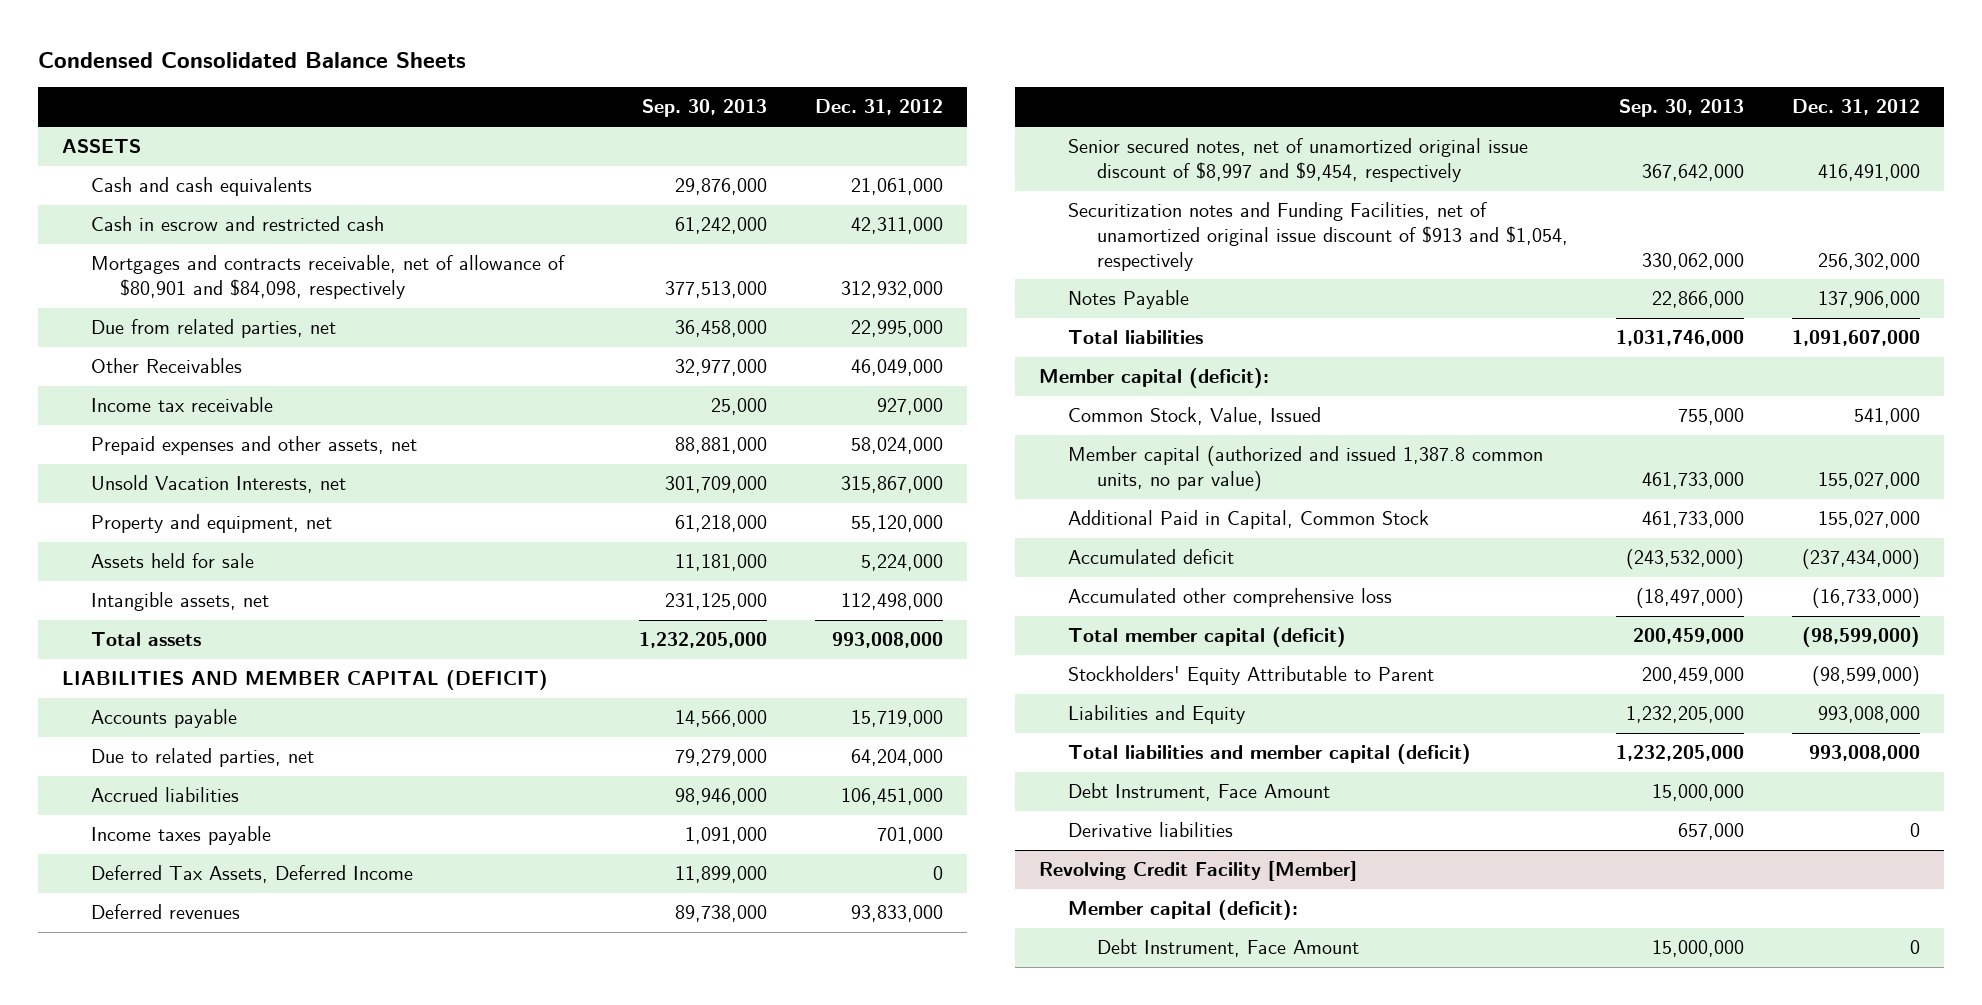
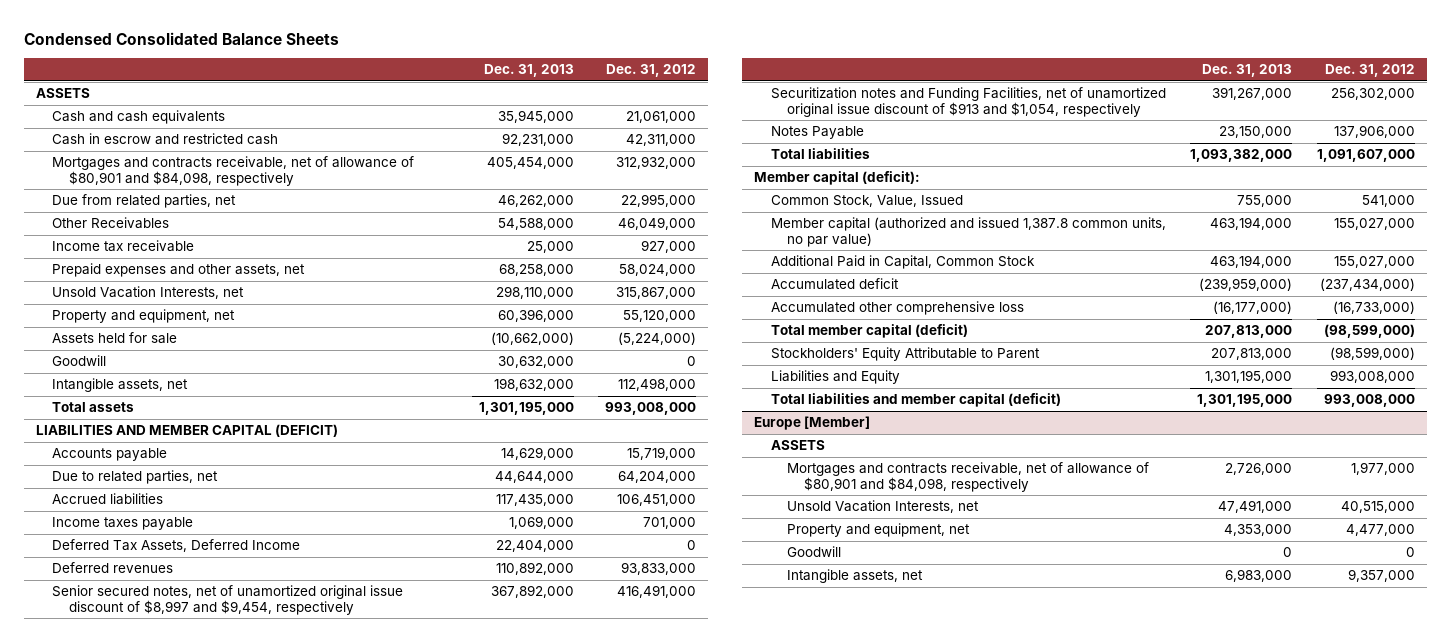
- | Sep. 30, 2013 | Dec. 31, 2012
+ | Dec. 31, 2013 | Dec. 31, 2012
- Assets held for sale | 11,181,000 | 5,224,000
+ Assets held for sale | (10,662,000) | (5,224,000)
+ Goodwill | 30,632,000 | 0
- Debt Instrument, Face Amount | 15,000,000 |
- Derivative liabilities | 657,000 | 0
- Revolving Credit Facility [Member]
- Member capital (deficit):
- Debt Instrument, Face Amount | 15,000,000 | 0
+ Europe [Member]
+ ASSETS
+ Mortgages and contracts receivable, net of allowance of $80,901 and $84,098, respectively | 2,726,000 | 1,977,000
+ Unsold Vacation Interests, net | 47,491,000 | 40,515,000
+ Property and equipment, net | 4,353,000 | 4,477,000
+ Goodwill | 0 | 0
+ Intangible assets, net | 6,983,000 | 9,357,000

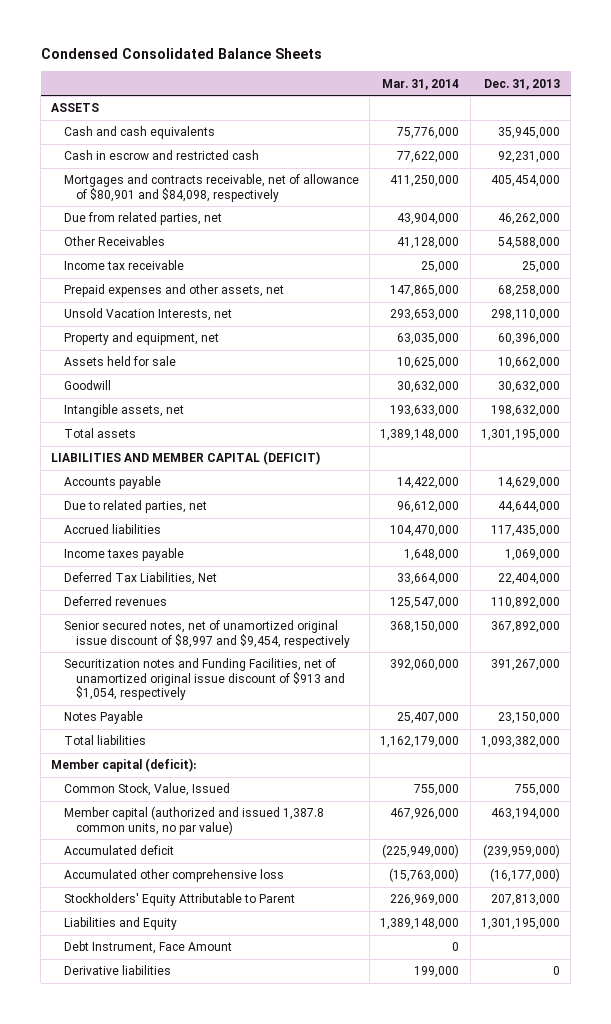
- | Dec. 31, 2013 | Dec. 31, 2012
+ | Mar. 31, 2014 | Dec. 31, 2013
- Assets held for sale | (10,662,000) | (5,224,000)
+ Assets held for sale | 10,625,000 | 10,662,000
- Deferred Tax Assets, Deferred Income | 22,404,000 | 0
+ Deferred Tax Liabilities, Net | 33,664,000 | 22,404,000
- Additional Paid in Capital, Common Stock | 463,194,000 | 155,027,000
- Total member capital (deficit) | 207,813,000 | (98,599,000)
- Total liabilities and member capital (deficit) | 1,301,195,000 | 993,008,000
- Europe [Member]
- ASSETS
- Mortgages and contracts receivable, net of allowance of $80,901 and $84,098, respectively | 2,726,000 | 1,977,000
- Unsold Vacation Interests, net | 47,491,000 | 40,515,000
- Property and equipment, net | 4,353,000 | 4,477,000
- Goodwill | 0 | 0
- Intangible assets, net | 6,983,000 | 9,357,000
+ Debt Instrument, Face Amount | 0 |
+ Derivative liabilities | 199,000 | 0

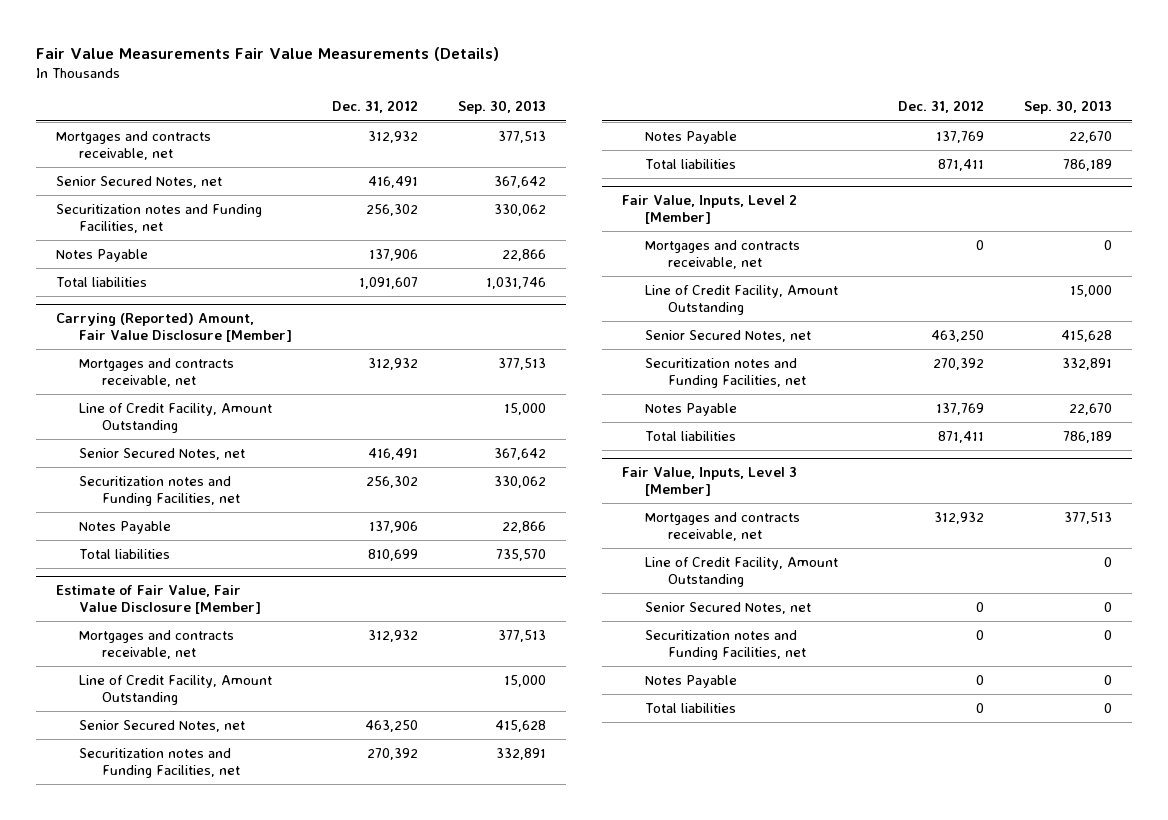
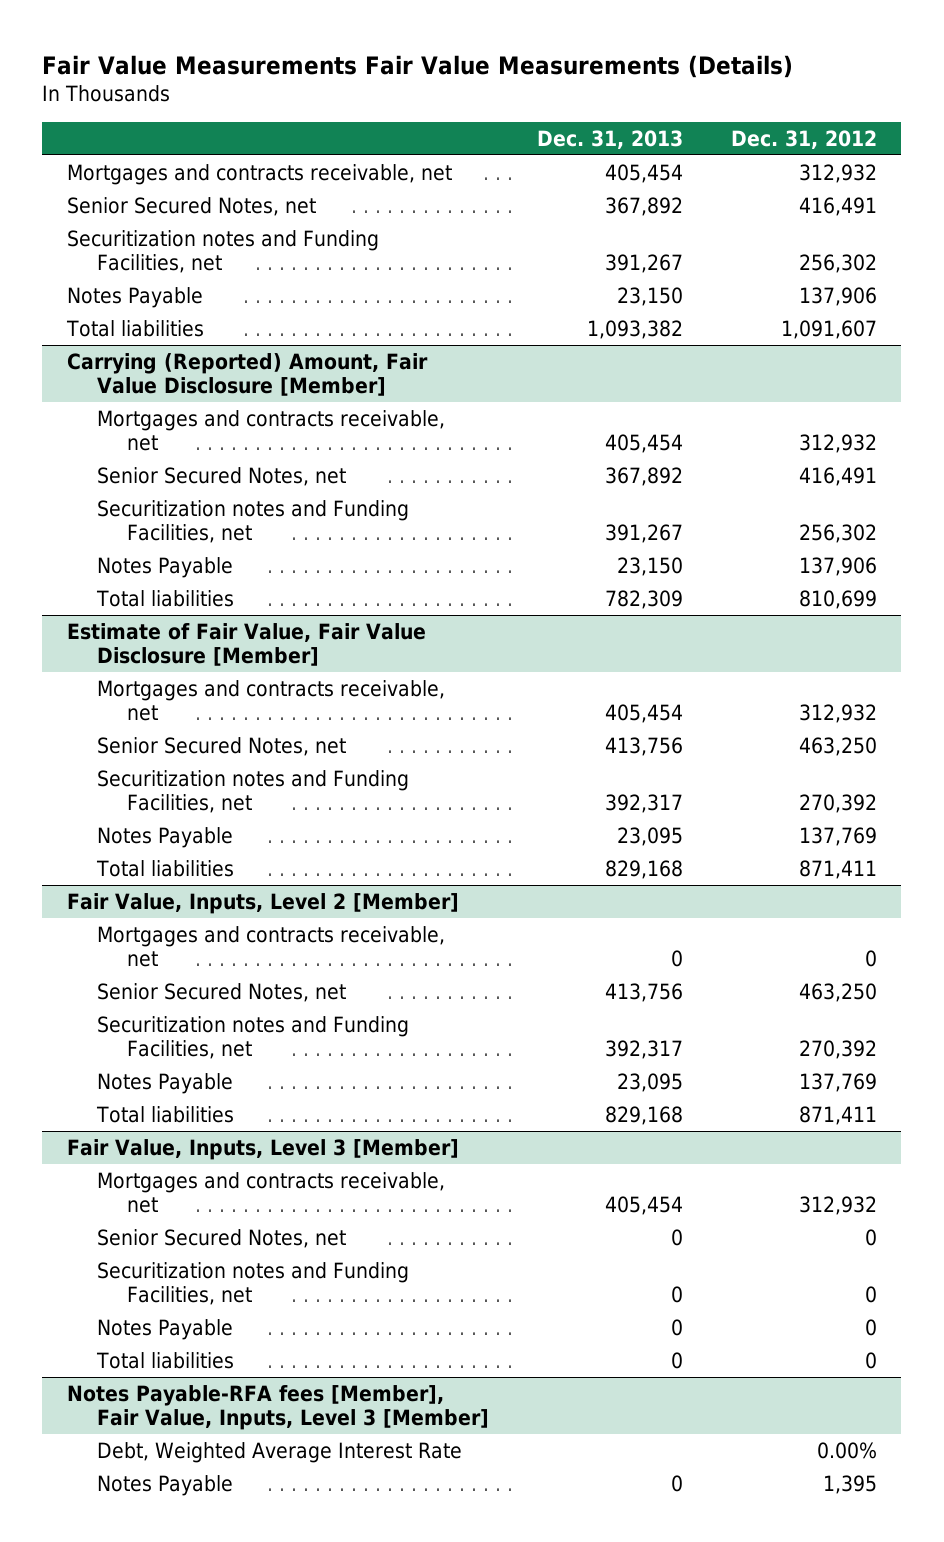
- | Dec. 31, 2012 | Sep. 30, 2013
+ | Dec. 31, 2013 | Dec. 31, 2012
@ Carrying (Reported) Amount, Fair Value Disclosure [Member]
- Line of Credit Facility, Amount Outstanding | | 15,000
@ Estimate of Fair Value, Fair Value Disclosure [Member]
- Line of Credit Facility, Amount Outstanding | | 15,000
@ Fair Value, Inputs, Level 2 [Member]
- Line of Credit Facility, Amount Outstanding | | 15,000
@ Fair Value, Inputs, Level 3 [Member]
- Line of Credit Facility, Amount Outstanding | | 0
+ Notes Payable-RFA fees [Member], Fair Value, Inputs, Level 3 [Member]
+ Debt, Weighted Average Interest Rate | | 0.00%
+ Notes Payable | 0 | 1,395

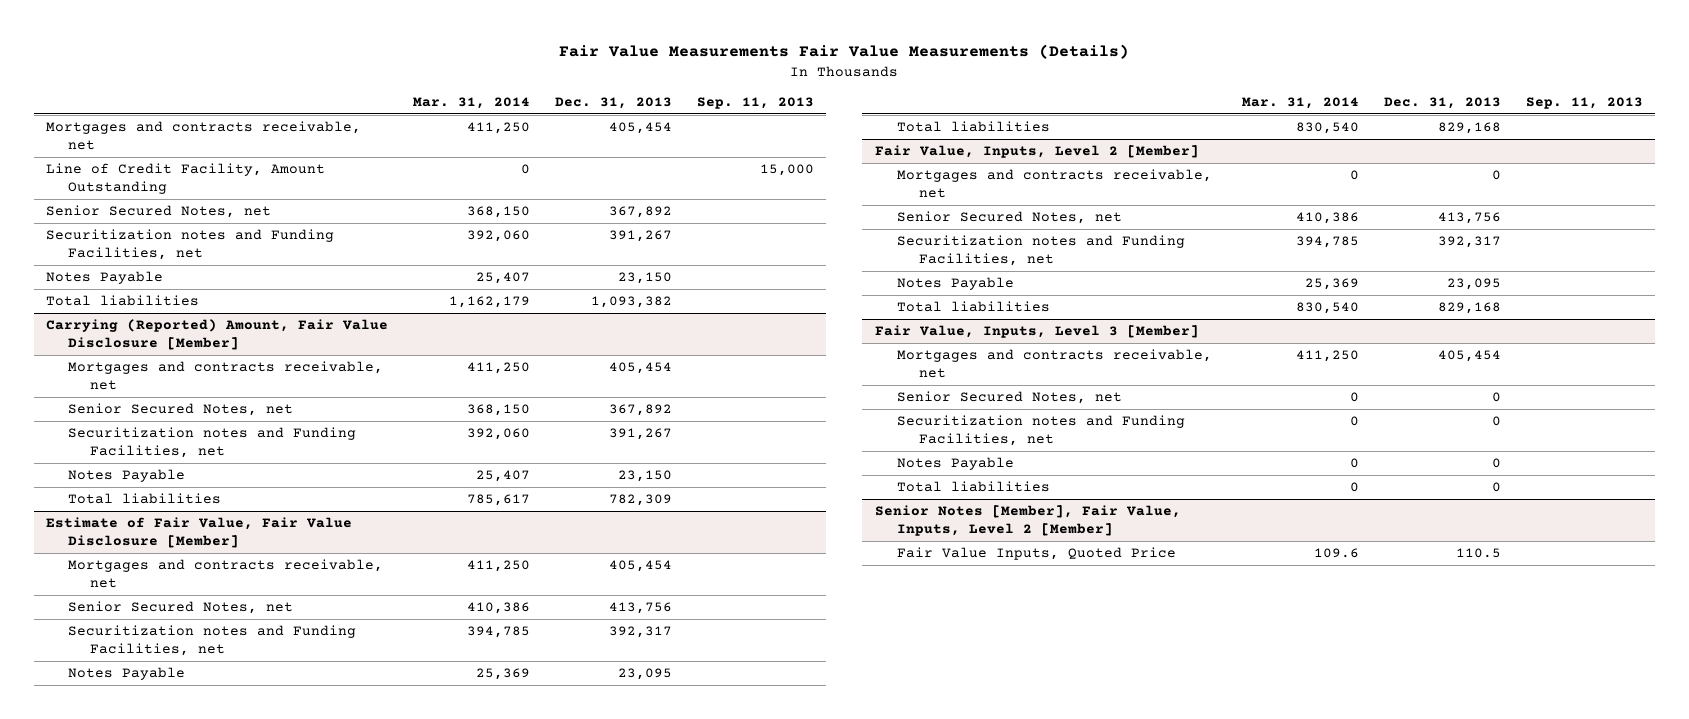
- | Dec. 31, 2013 | Dec. 31, 2012
+ | Mar. 31, 2014 | Dec. 31, 2013 | Sep. 11, 2013
+ Line of Credit Facility, Amount Outstanding | 0 | | 15,000
- Notes Payable-RFA fees [Member], Fair Value, Inputs, Level 3 [Member]
- Debt, Weighted Average Interest Rate | | 0.00%
- Notes Payable | 0 | 1,395
+ Senior Notes [Member], Fair Value, Inputs, Level 2 [Member]
+ Fair Value Inputs, Quoted Price | 109.6 | 110.5 |

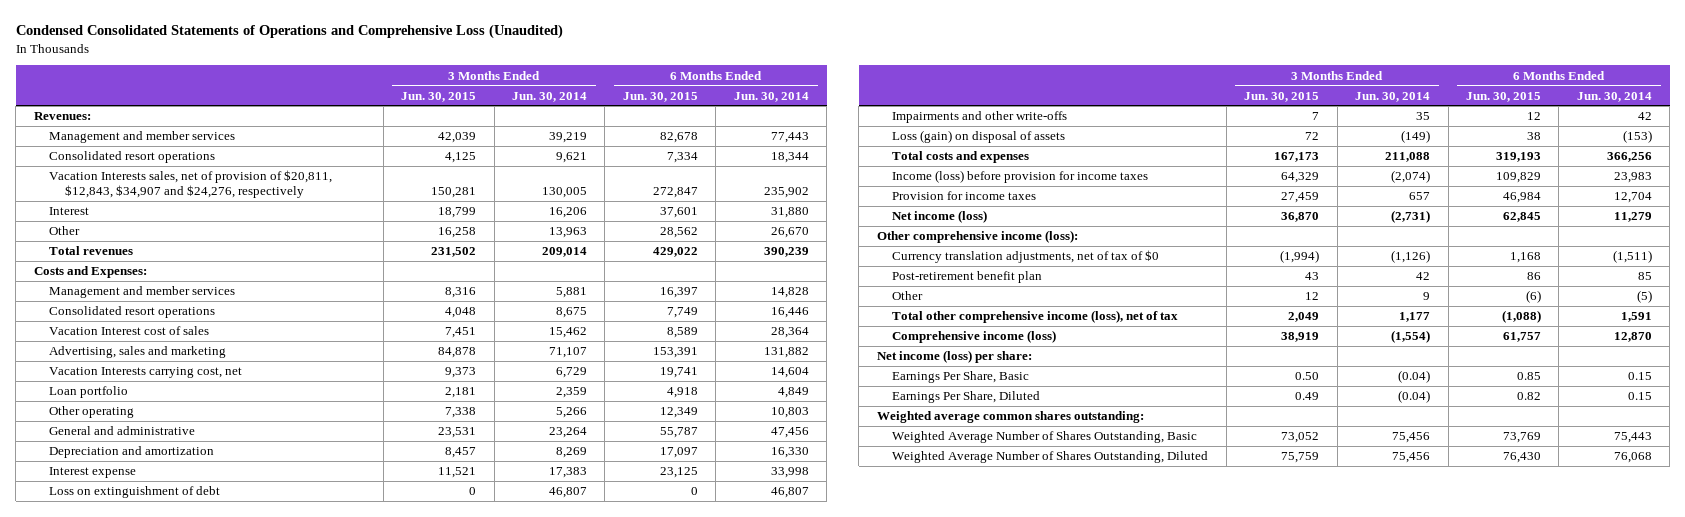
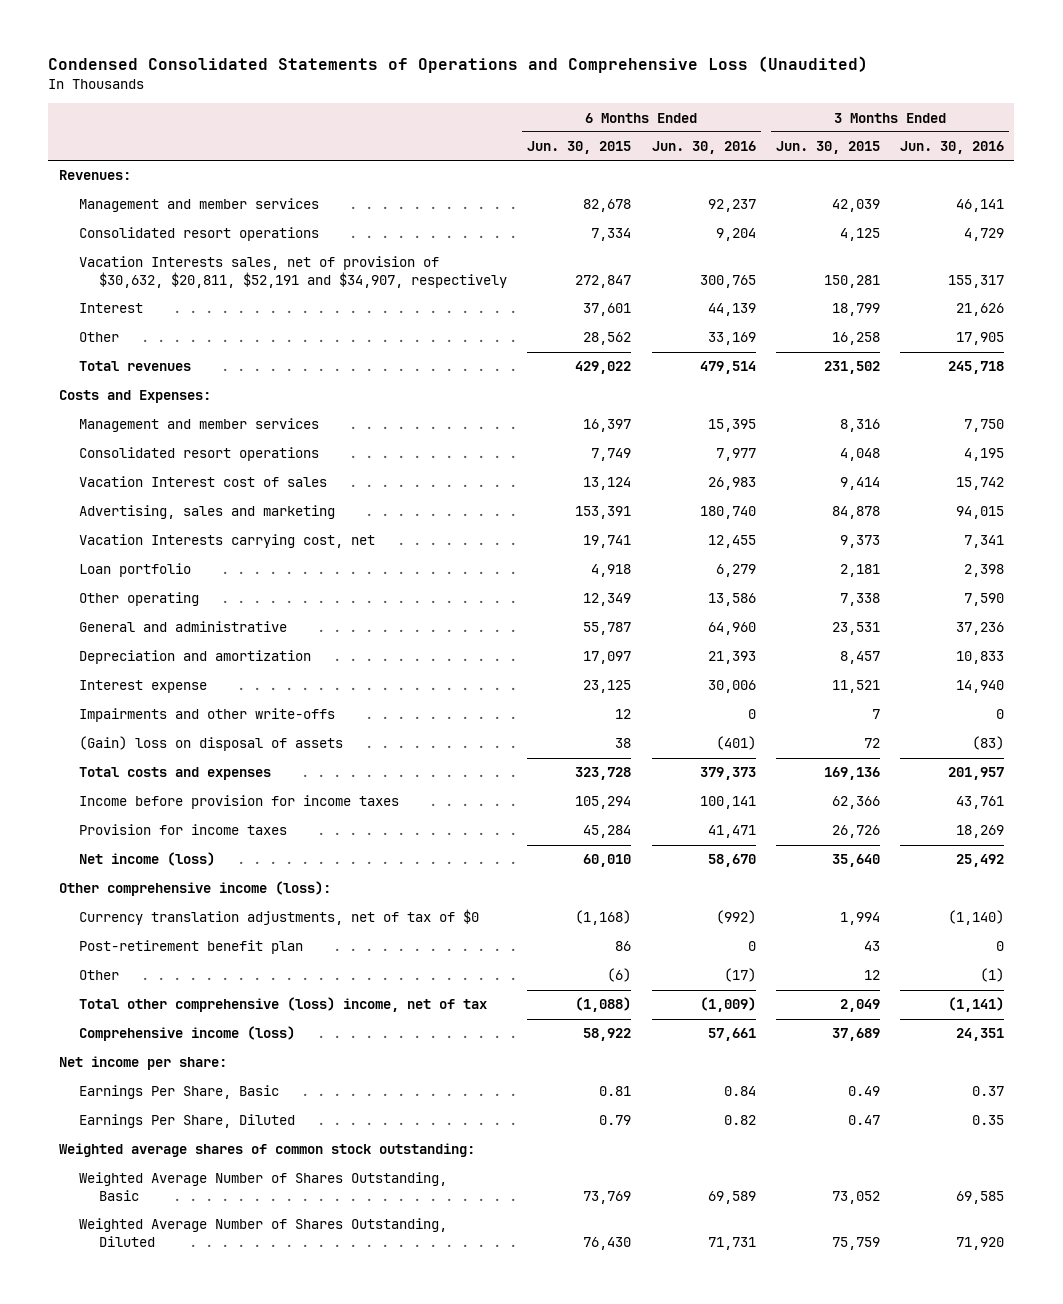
- | 3 Months Ended Jun. 30, 2015 | 3 Months Ended Jun. 30, 2014 | 6 Months Ended Jun. 30, 2015 | 6 Months Ended Jun. 30, 2014
+ | 6 Months Ended Jun. 30, 2015 | 6 Months Ended Jun. 30, 2016 | 3 Months Ended Jun. 30, 2015 | 3 Months Ended Jun. 30, 2016
- Vacation Interests sales, net of provision of $20,811, $12,843, $34,907 and $24,276, respectively | 150,281 | 130,005 | 272,847 | 235,902
+ Vacation Interests sales, net of provision of $30,632, $20,811, $52,191 and $34,907, respectively | 272,847 | 300,765 | 150,281 | 155,317
- Vacation Interest cost of sales | 7,451 | 15,462 | 8,589 | 28,364
+ Vacation Interest cost of sales | 13,124 | 26,983 | 9,414 | 15,742
- Loss on extinguishment of debt | 0 | 46,807 | 0 | 46,807
- Loss (gain) on disposal of assets | 72 | (149) | 38 | (153)
- Total costs and expenses | 167,173 | 211,088 | 319,193 | 366,256
- Income (loss) before provision for income taxes | 64,329 | (2,074) | 109,829 | 23,983
- Provision for income taxes | 27,459 | 657 | 46,984 | 12,704
- Net income (loss) | 36,870 | (2,731) | 62,845 | 11,279
+ (Gain) loss on disposal of assets | 38 | (401) | 72 | (83)
+ Total costs and expenses | 323,728 | 379,373 | 169,136 | 201,957
+ Income before provision for income taxes | 105,294 | 100,141 | 62,366 | 43,761
+ Provision for income taxes | 45,284 | 41,471 | 26,726 | 18,269
+ Net income (loss) | 60,010 | 58,670 | 35,640 | 25,492
- Currency translation adjustments, net of tax of $0 | (1,994) | (1,126) | 1,168 | (1,511)
+ Currency translation adjustments, net of tax of $0 | (1,168) | (992) | 1,994 | (1,140)
- Total other comprehensive income (loss), net of tax | 2,049 | 1,177 | (1,088) | 1,591
- Comprehensive income (loss) | 38,919 | (1,554) | 61,757 | 12,870
- Net income (loss) per share:
- Earnings Per Share, Basic | 0.50 | (0.04) | 0.85 | 0.15
- Earnings Per Share, Diluted | 0.49 | (0.04) | 0.82 | 0.15
- Weighted average common shares outstanding:
+ Total other comprehensive (loss) income, net of tax | (1,088) | (1,009) | 2,049 | (1,141)
+ Comprehensive income (loss) | 58,922 | 57,661 | 37,689 | 24,351
+ Net income per share:
+ Earnings Per Share, Basic | 0.81 | 0.84 | 0.49 | 0.37
+ Earnings Per Share, Diluted | 0.79 | 0.82 | 0.47 | 0.35
+ Weighted average shares of common stock outstanding:

